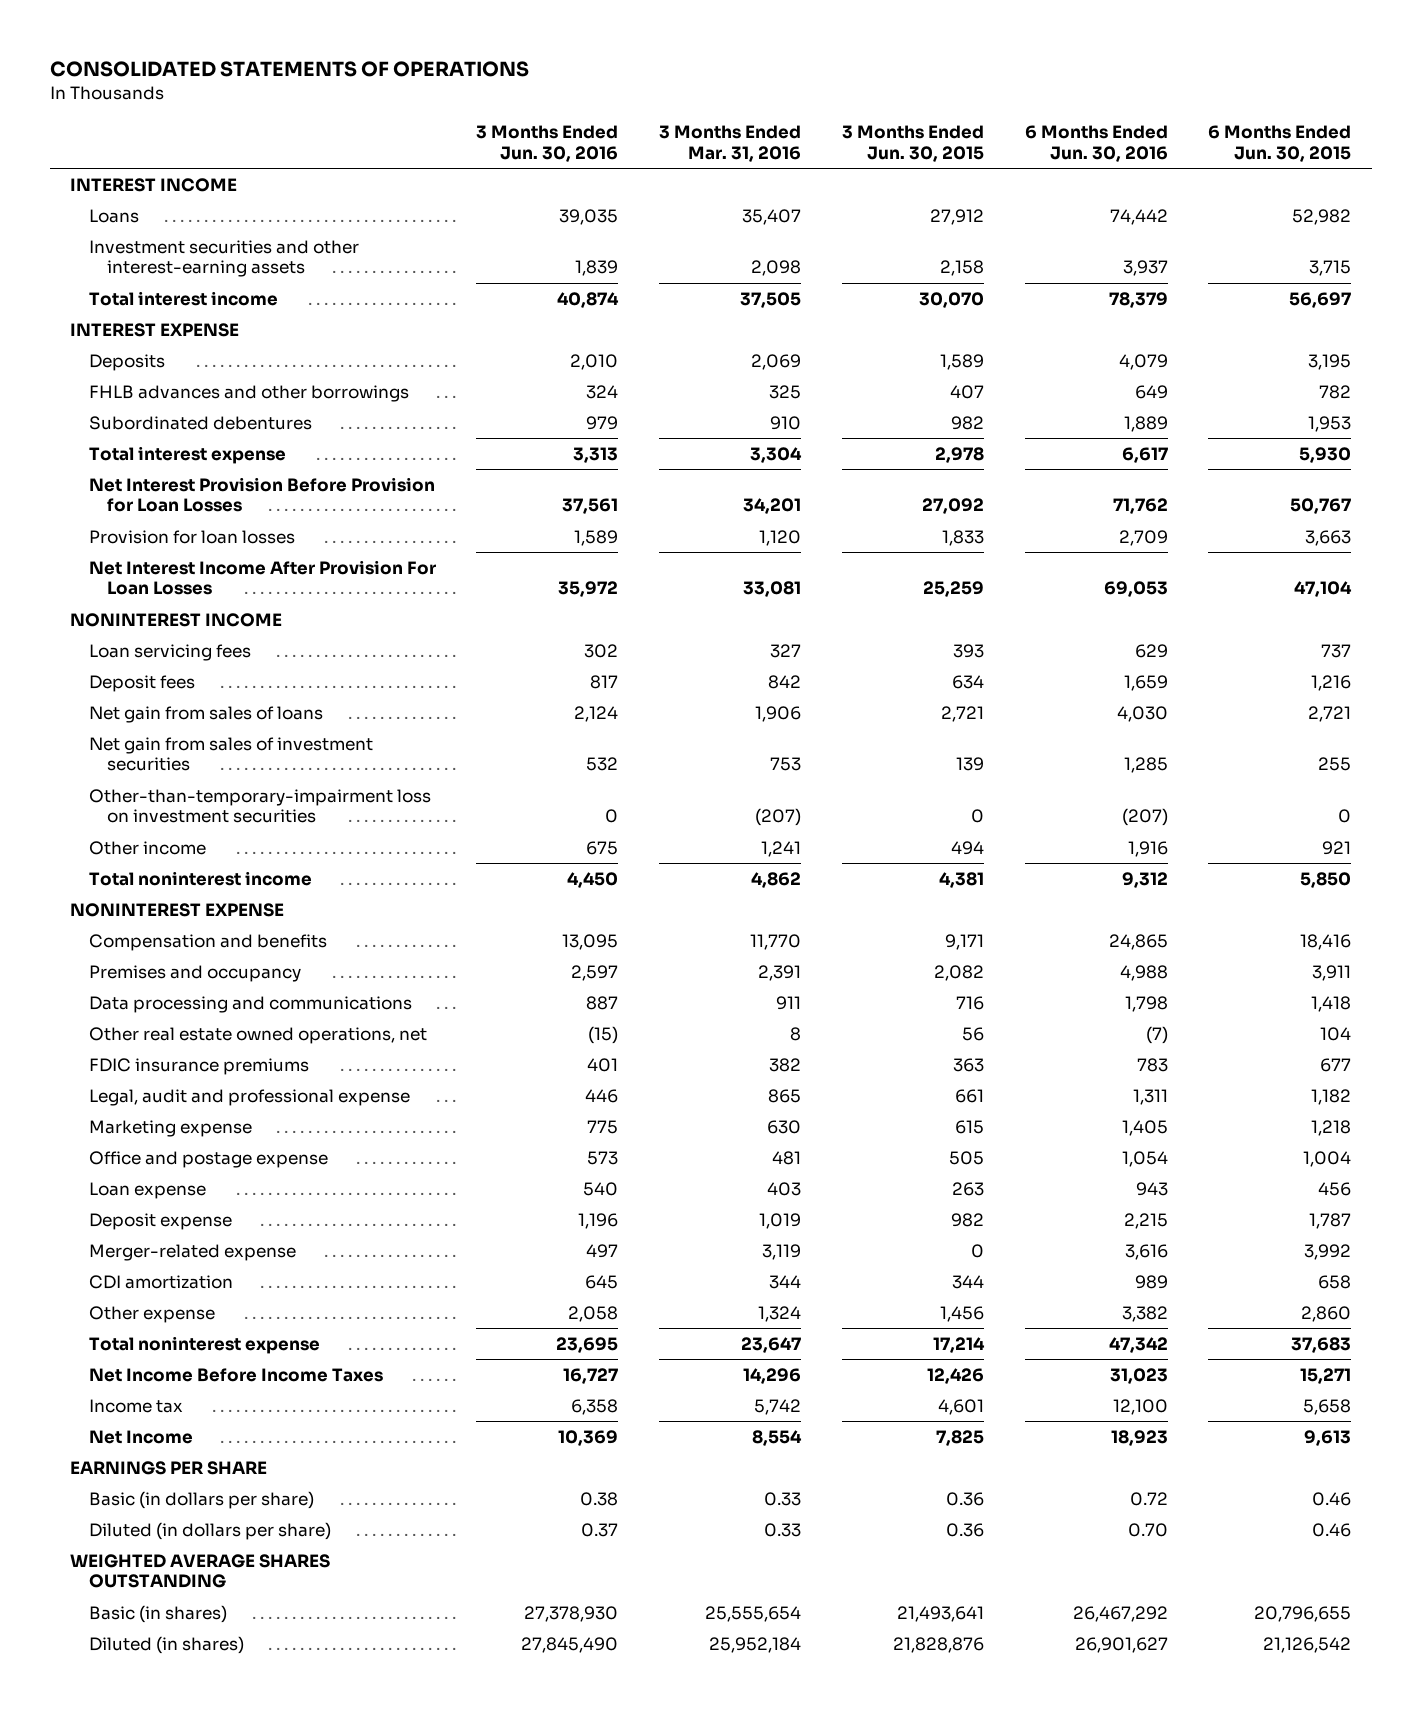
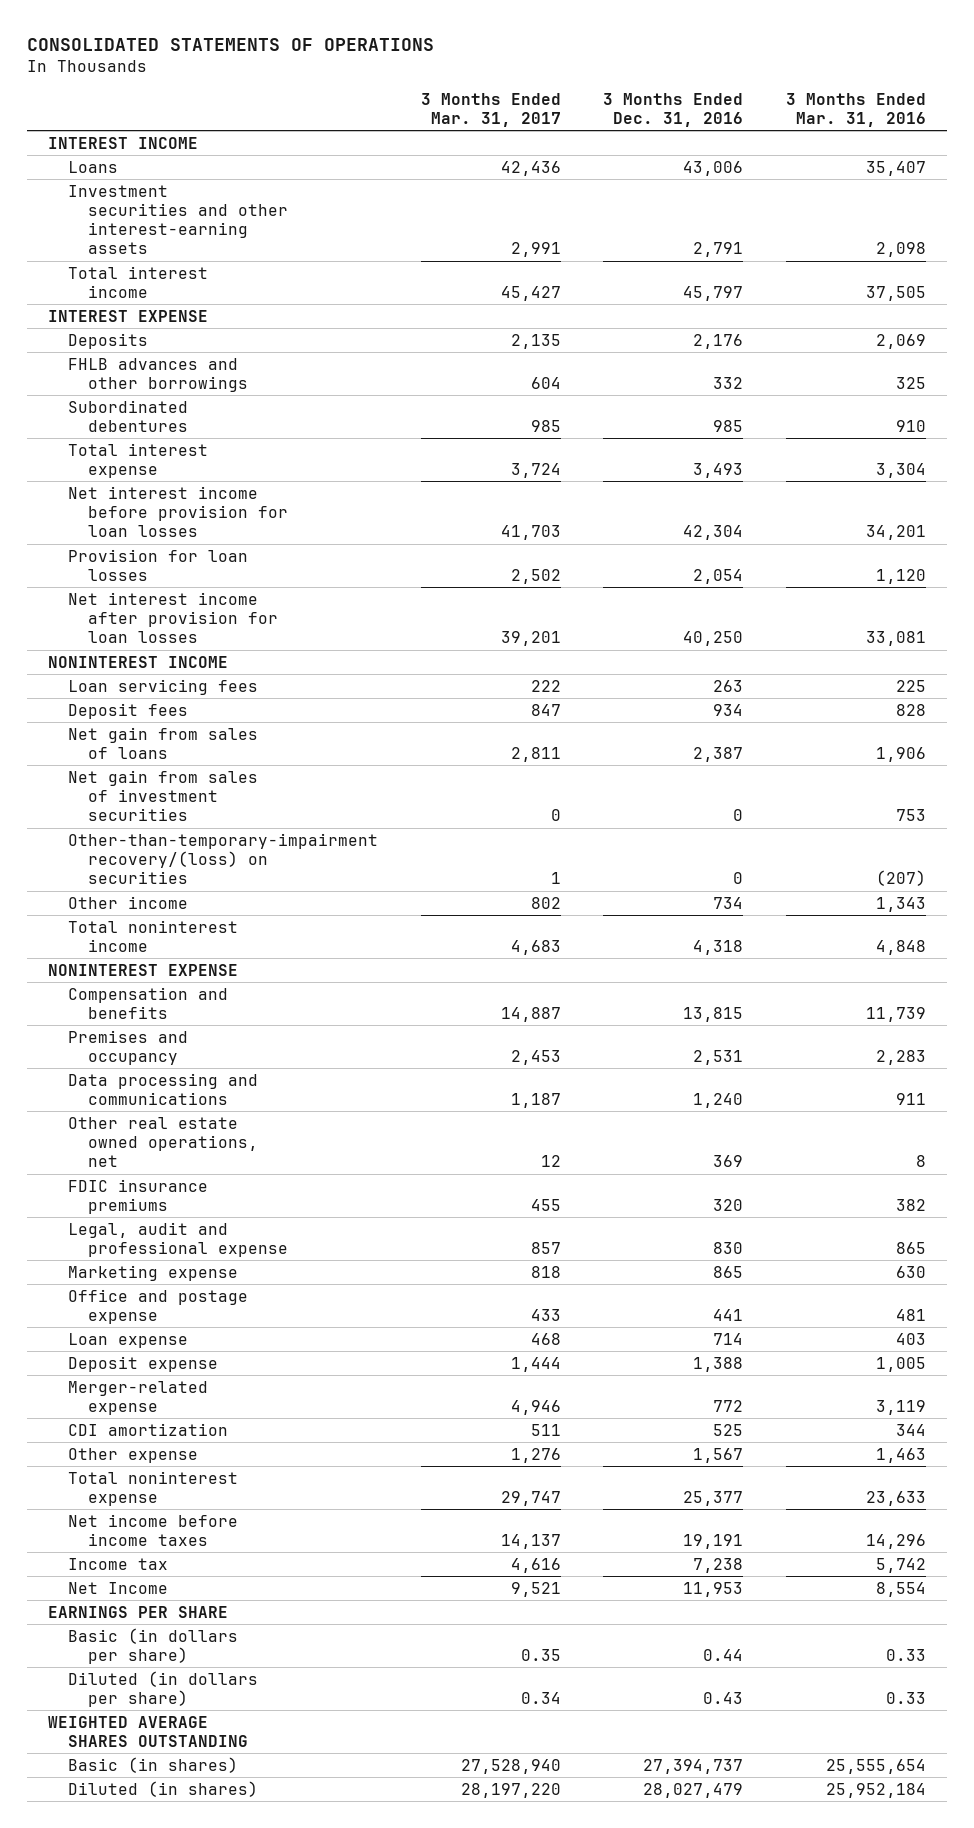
- | 3 Months Ended Jun. 30, 2016 | 3 Months Ended Mar. 31, 2016 | 3 Months Ended Jun. 30, 2015 | 6 Months Ended Jun. 30, 2016 | 6 Months Ended Jun. 30, 2015
+ | 3 Months Ended Mar. 31, 2017 | 3 Months Ended Dec. 31, 2016 | 3 Months Ended Mar. 31, 2016
- Net Interest Provision Before Provision for Loan Losses | 37,561 | 34,201 | 27,092 | 71,762 | 50,767
+ Net interest income before provision for loan losses | 41,703 | 42,304 | 34,201
- Net Interest Income After Provision For Loan Losses | 35,972 | 33,081 | 25,259 | 69,053 | 47,104
+ Net interest income after provision for loan losses | 39,201 | 40,250 | 33,081
- Loan servicing fees | 302 | 327 | 393 | 629 | 737
- Deposit fees | 817 | 842 | 634 | 1,659 | 1,216
+ Loan servicing fees | 222 | 263 | 225
+ Deposit fees | 847 | 934 | 828
- Other-than-temporary-impairment loss on investment securities | 0 | (207) | 0 | (207) | 0
- Other income | 675 | 1,241 | 494 | 1,916 | 921
- Total noninterest income | 4,450 | 4,862 | 4,381 | 9,312 | 5,850
+ Other-than-temporary-impairment recovery/(loss) on securities | 1 | 0 | (207)
+ Other income | 802 | 734 | 1,343
+ Total noninterest income | 4,683 | 4,318 | 4,848
- Compensation and benefits | 13,095 | 11,770 | 9,171 | 24,865 | 18,416
- Premises and occupancy | 2,597 | 2,391 | 2,082 | 4,988 | 3,911
+ Compensation and benefits | 14,887 | 13,815 | 11,739
+ Premises and occupancy | 2,453 | 2,531 | 2,283
- Deposit expense | 1,196 | 1,019 | 982 | 2,215 | 1,787
+ Deposit expense | 1,444 | 1,388 | 1,005
- Other expense | 2,058 | 1,324 | 1,456 | 3,382 | 2,860
- Total noninterest expense | 23,695 | 23,647 | 17,214 | 47,342 | 37,683
- Net Income Before Income Taxes | 16,727 | 14,296 | 12,426 | 31,023 | 15,271
+ Other expense | 1,276 | 1,567 | 1,463
+ Total noninterest expense | 29,747 | 25,377 | 23,633
+ Net income before income taxes | 14,137 | 19,191 | 14,296

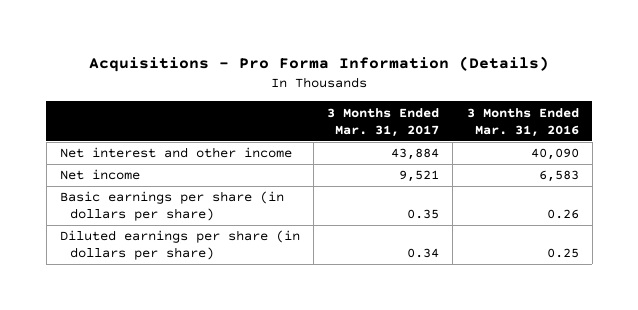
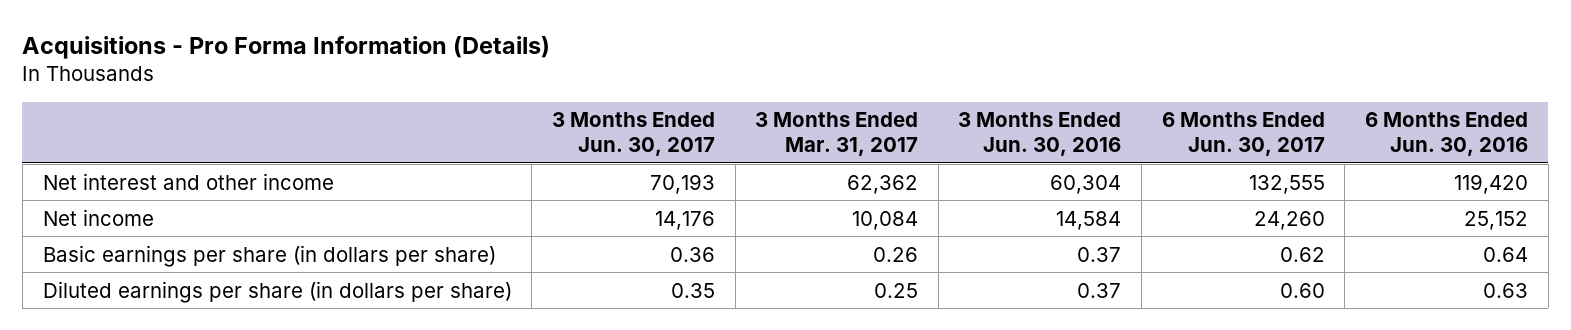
- | 3 Months Ended Mar. 31, 2017 | 3 Months Ended Mar. 31, 2016
+ | 3 Months Ended Jun. 30, 2017 | 3 Months Ended Mar. 31, 2017 | 3 Months Ended Jun. 30, 2016 | 6 Months Ended Jun. 30, 2017 | 6 Months Ended Jun. 30, 2016
- Net interest and other income | 43,884 | 40,090
- Net income | 9,521 | 6,583
- Basic earnings per share (in dollars per share) | 0.35 | 0.26
- Diluted earnings per share (in dollars per share) | 0.34 | 0.25
+ Net interest and other income | 70,193 | 62,362 | 60,304 | 132,555 | 119,420
+ Net income | 14,176 | 10,084 | 14,584 | 24,260 | 25,152
+ Basic earnings per share (in dollars per share) | 0.36 | 0.26 | 0.37 | 0.62 | 0.64
+ Diluted earnings per share (in dollars per share) | 0.35 | 0.25 | 0.37 | 0.60 | 0.63

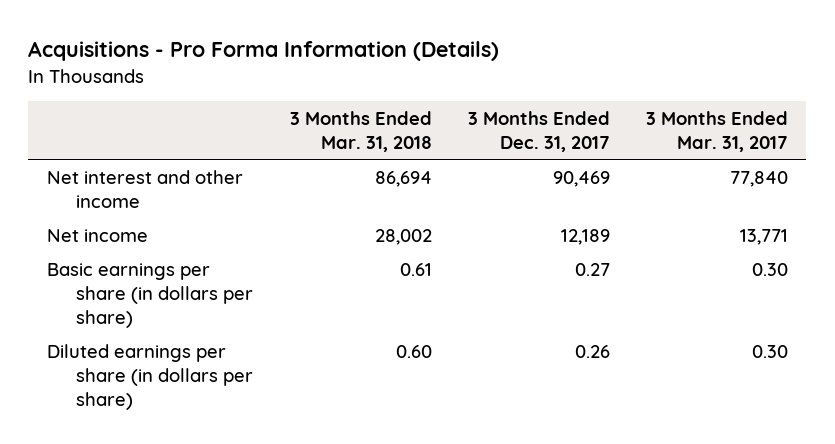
- | 3 Months Ended Jun. 30, 2017 | 3 Months Ended Mar. 31, 2017 | 3 Months Ended Jun. 30, 2016 | 6 Months Ended Jun. 30, 2017 | 6 Months Ended Jun. 30, 2016
+ | 3 Months Ended Mar. 31, 2018 | 3 Months Ended Dec. 31, 2017 | 3 Months Ended Mar. 31, 2017
- Net interest and other income | 70,193 | 62,362 | 60,304 | 132,555 | 119,420
- Net income | 14,176 | 10,084 | 14,584 | 24,260 | 25,152
- Basic earnings per share (in dollars per share) | 0.36 | 0.26 | 0.37 | 0.62 | 0.64
- Diluted earnings per share (in dollars per share) | 0.35 | 0.25 | 0.37 | 0.60 | 0.63
+ Net interest and other income | 86,694 | 90,469 | 77,840
+ Net income | 28,002 | 12,189 | 13,771
+ Basic earnings per share (in dollars per share) | 0.61 | 0.27 | 0.30
+ Diluted earnings per share (in dollars per share) | 0.60 | 0.26 | 0.30

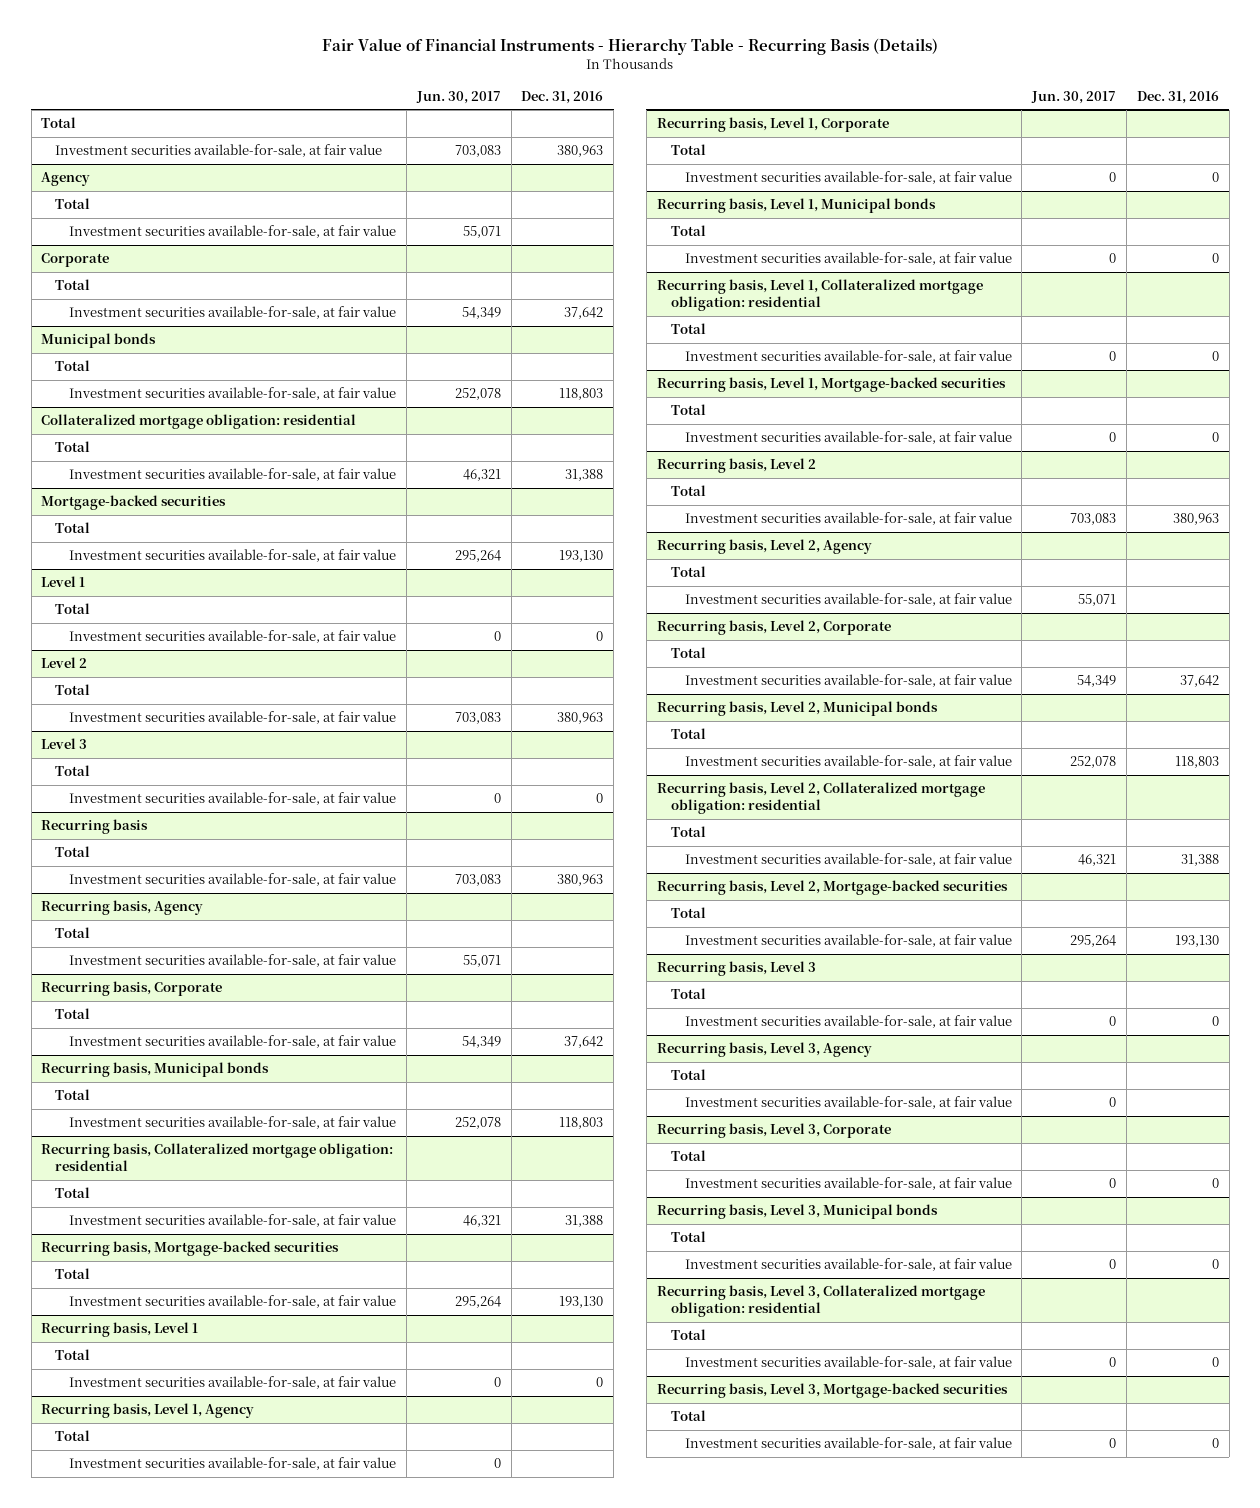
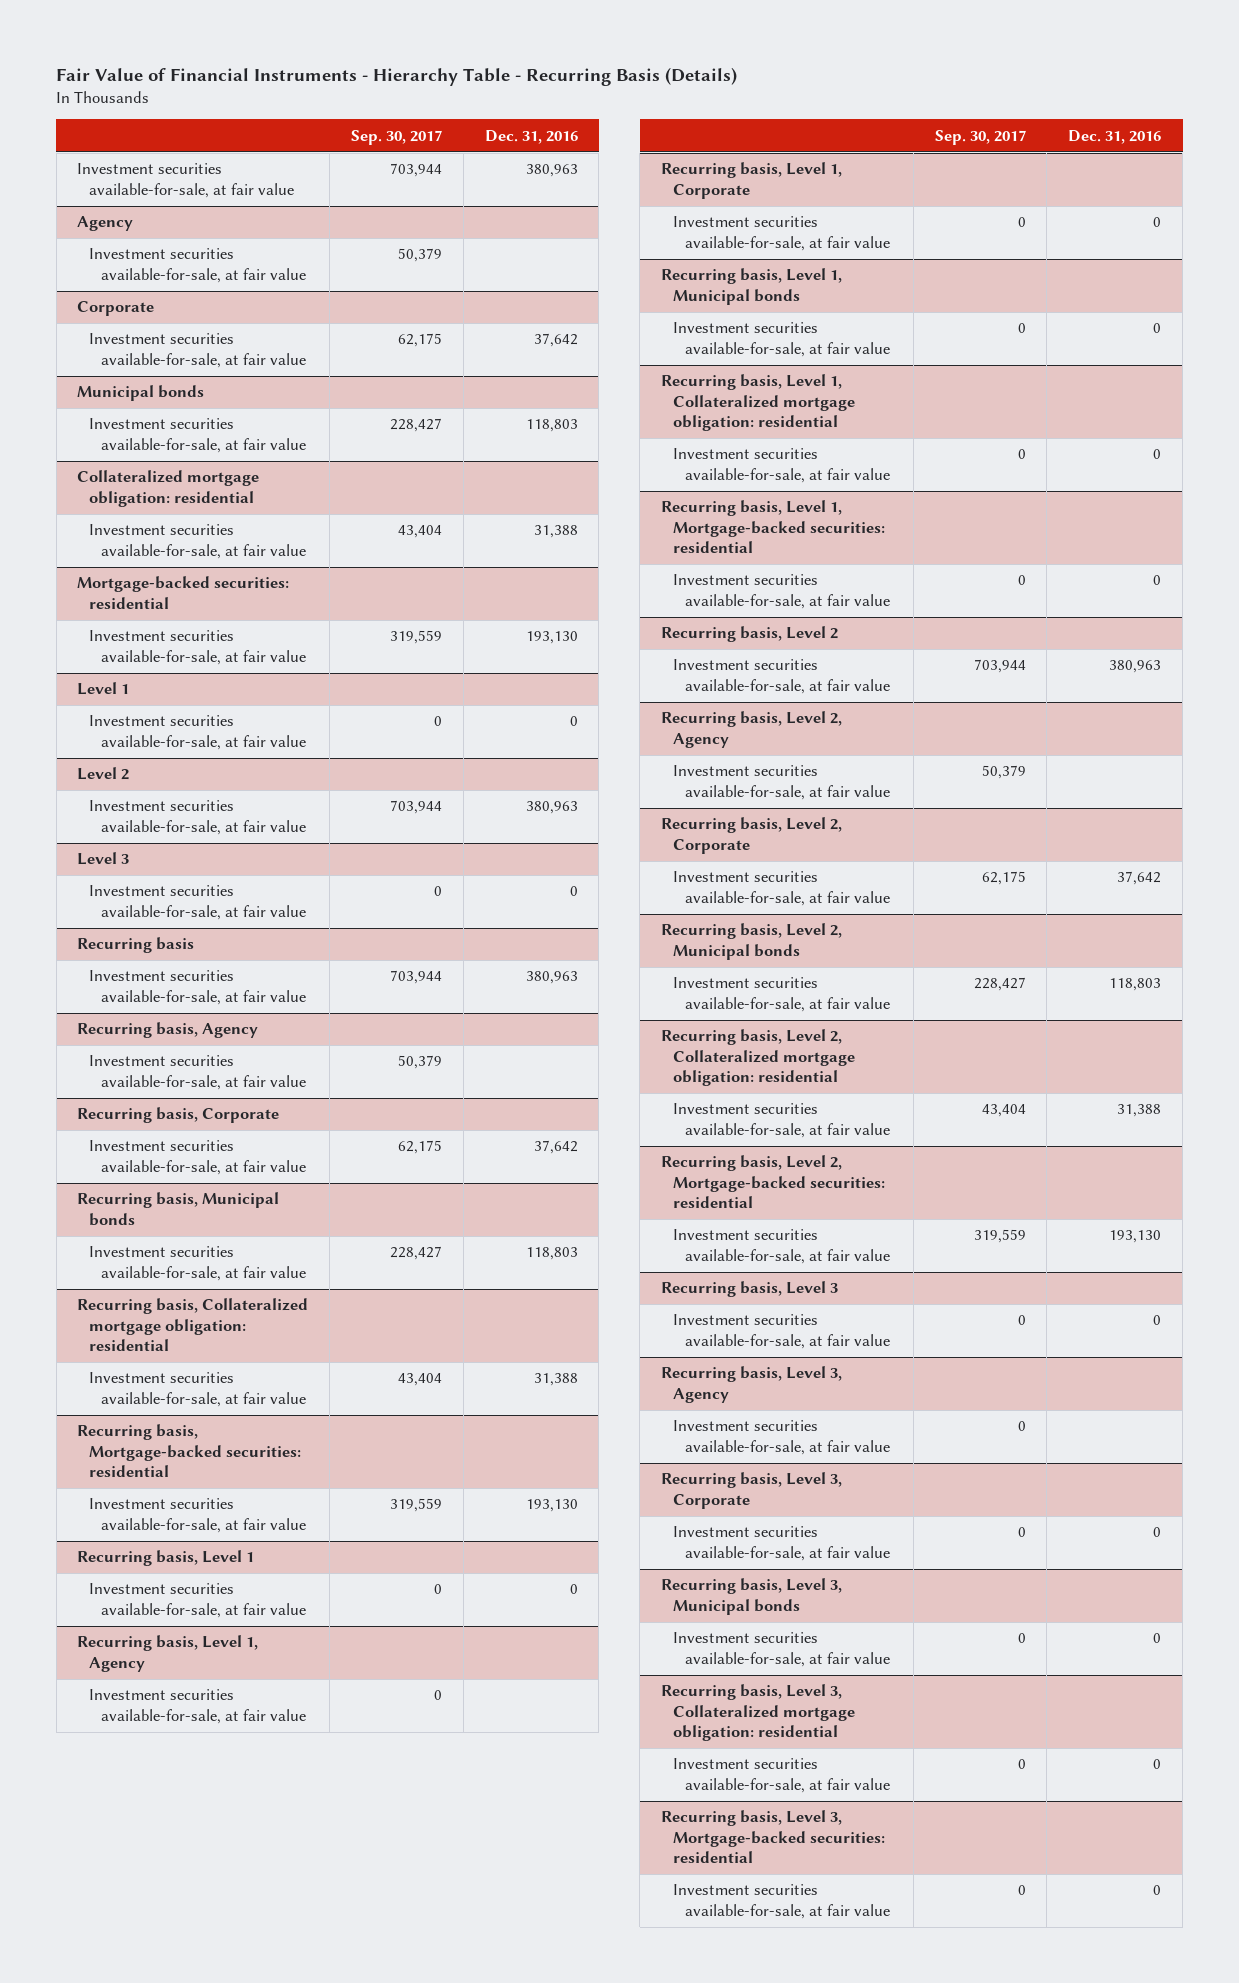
- | Jun. 30, 2017 | Dec. 31, 2016
+ | Sep. 30, 2017 | Dec. 31, 2016
- Total
@ Agency
- Total
@ Corporate
- Total
@ Municipal bonds
- Total
@ Collateralized mortgage obligation: residential
- Total
- Mortgage-backed securities
- Total
+ Mortgage-backed securities: residential
@ Level 1
- Total
@ Level 2
- Total
@ Level 3
- Total
@ Recurring basis
- Total
@ Recurring basis, Agency
- Total
@ Recurring basis, Corporate
- Total
@ Recurring basis, Municipal bonds
- Total
@ Recurring basis, Collateralized mortgage obligation: residential
- Total
- Recurring basis, Mortgage-backed securities
- Total
+ Recurring basis, Mortgage-backed securities: residential
@ Recurring basis, Level 1
- Total
@ Recurring basis, Level 1, Agency
- Total
@ Recurring basis, Level 1, Corporate
- Total
@ Recurring basis, Level 1, Municipal bonds
- Total
@ Recurring basis, Level 1, Collateralized mortgage obligation: residential
- Total
- Recurring basis, Level 1, Mortgage-backed securities
- Total
+ Recurring basis, Level 1, Mortgage-backed securities: residential
@ Recurring basis, Level 2
- Total
@ Recurring basis, Level 2, Agency
- Total
@ Recurring basis, Level 2, Corporate
- Total
@ Recurring basis, Level 2, Municipal bonds
- Total
@ Recurring basis, Level 2, Collateralized mortgage obligation: residential
- Total
- Recurring basis, Level 2, Mortgage-backed securities
- Total
+ Recurring basis, Level 2, Mortgage-backed securities: residential
@ Recurring basis, Level 3
- Total
@ Recurring basis, Level 3, Agency
- Total
@ Recurring basis, Level 3, Corporate
- Total
@ Recurring basis, Level 3, Municipal bonds
- Total
@ Recurring basis, Level 3, Collateralized mortgage obligation: residential
- Total
- Recurring basis, Level 3, Mortgage-backed securities
- Total
+ Recurring basis, Level 3, Mortgage-backed securities: residential

